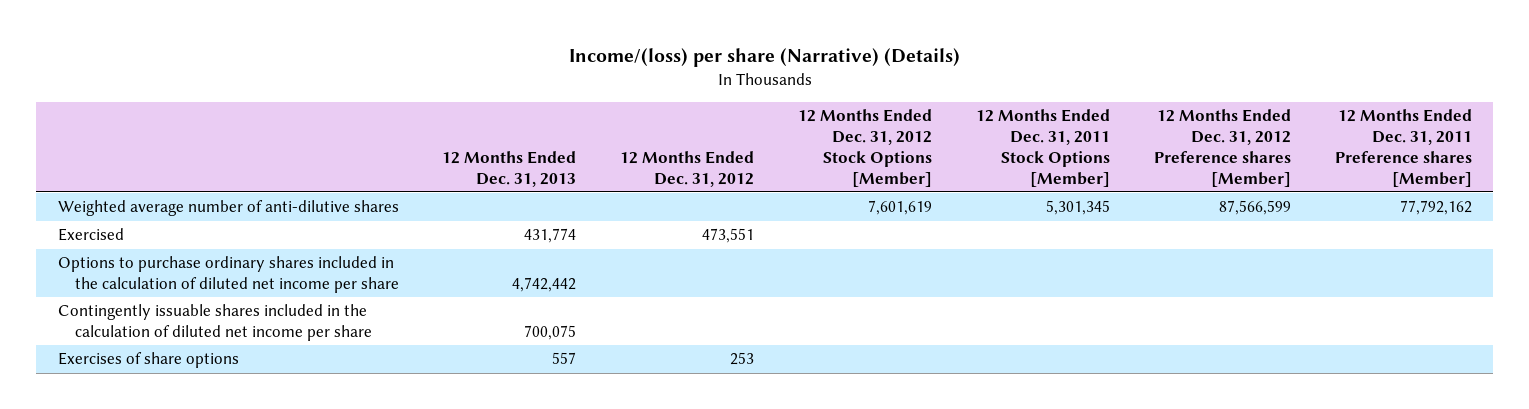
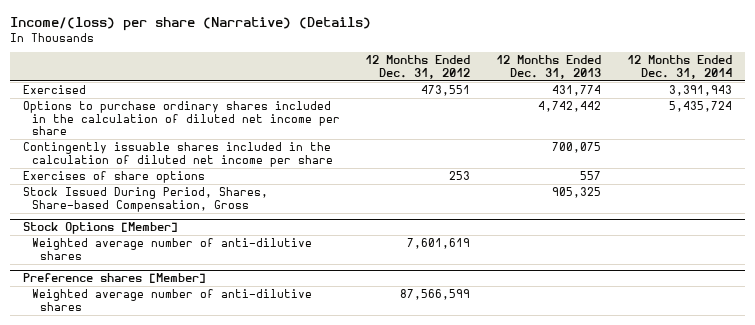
- | 12 Months Ended Dec. 31, 2013 | 12 Months Ended Dec. 31, 2012 | 12 Months Ended Dec. 31, 2012 Stock Options [Member] | 12 Months Ended Dec. 31, 2011 Stock Options [Member] | 12 Months Ended Dec. 31, 2012 Preference shares [Member] | 12 Months Ended Dec. 31, 2011 Preference shares [Member]
+ | 12 Months Ended Dec. 31, 2012 | 12 Months Ended Dec. 31, 2013 | 12 Months Ended Dec. 31, 2014
- Weighted average number of anti-dilutive shares | | | 7,601,619 | 5,301,345 | 87,566,599 | 77,792,162
+ Stock Issued During Period, Shares, Share-based Compensation, Gross | | 905,325 |
+ Stock Options [Member]
+ Weighted average number of anti-dilutive shares | 7,601,619 | |
+ Preference shares [Member]
+ Weighted average number of anti-dilutive shares | 87,566,599 | |

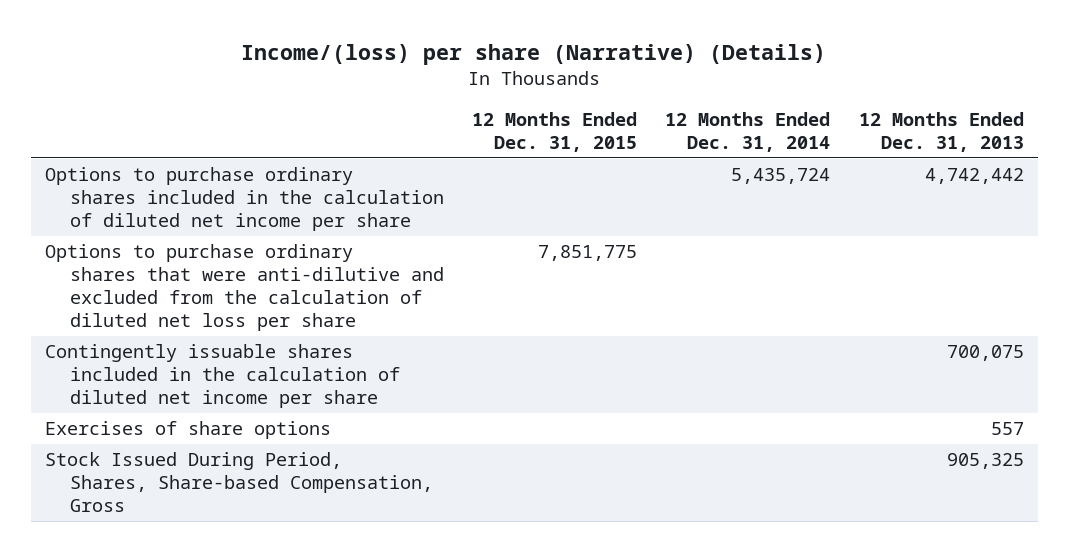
- | 12 Months Ended Dec. 31, 2012 | 12 Months Ended Dec. 31, 2013 | 12 Months Ended Dec. 31, 2014
+ | 12 Months Ended Dec. 31, 2015 | 12 Months Ended Dec. 31, 2014 | 12 Months Ended Dec. 31, 2013
- Exercised | 473,551 | 431,774 | 3,391,943
+ Options to purchase ordinary shares that were anti-dilutive and excluded from the calculation of diluted net loss per share | 7,851,775 | |
- Stock Options [Member]
- Weighted average number of anti-dilutive shares | 7,601,619 | |
- Preference shares [Member]
- Weighted average number of anti-dilutive shares | 87,566,599 | |

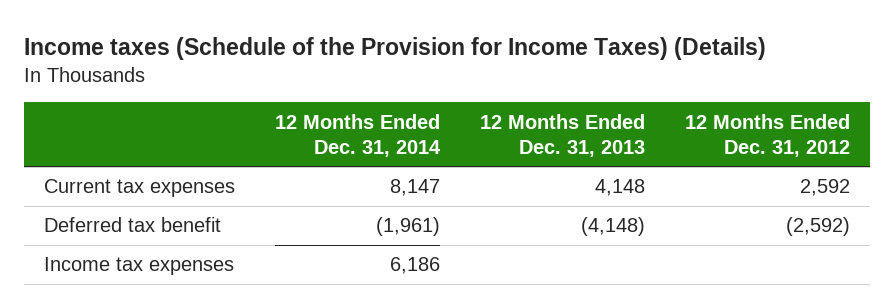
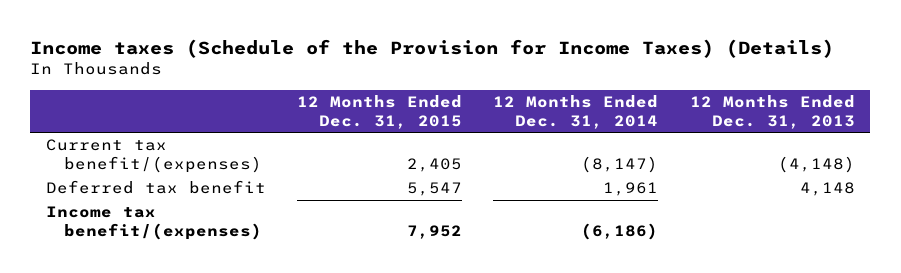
- | 12 Months Ended Dec. 31, 2014 | 12 Months Ended Dec. 31, 2013 | 12 Months Ended Dec. 31, 2012
+ | 12 Months Ended Dec. 31, 2015 | 12 Months Ended Dec. 31, 2014 | 12 Months Ended Dec. 31, 2013
- Current tax expenses | 8,147 | 4,148 | 2,592
- Deferred tax benefit | (1,961) | (4,148) | (2,592)
- Income tax expenses | 6,186 | |
+ Current tax benefit/(expenses) | 2,405 | (8,147) | (4,148)
+ Deferred tax benefit | 5,547 | 1,961 | 4,148
+ Income tax benefit/(expenses) | 7,952 | (6,186) |

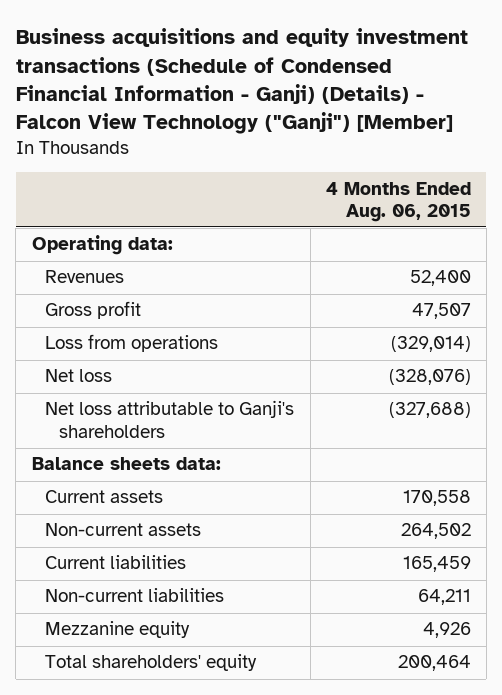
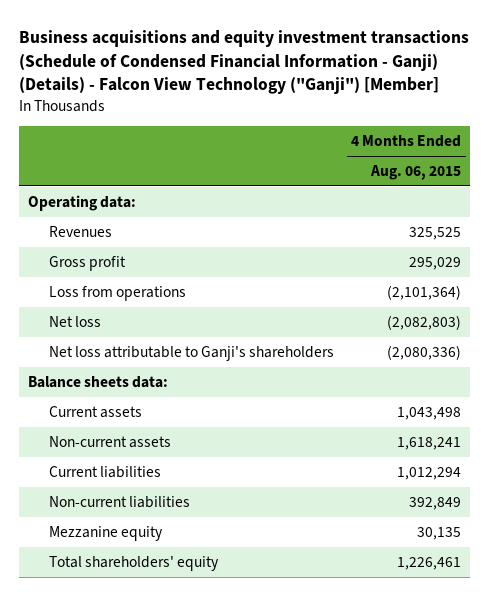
- Revenues | 52,400
- Gross profit | 47,507
- Loss from operations | (329,014)
- Net loss | (328,076)
- Net loss attributable to Ganji's shareholders | (327,688)
+ Revenues | 325,525
+ Gross profit | 295,029
+ Loss from operations | (2,101,364)
+ Net loss | (2,082,803)
+ Net loss attributable to Ganji's shareholders | (2,080,336)
- Current assets | 170,558
- Non-current assets | 264,502
- Current liabilities | 165,459
- Non-current liabilities | 64,211
- Mezzanine equity | 4,926
- Total shareholders' equity | 200,464
+ Current assets | 1,043,498
+ Non-current assets | 1,618,241
+ Current liabilities | 1,012,294
+ Non-current liabilities | 392,849
+ Mezzanine equity | 30,135
+ Total shareholders' equity | 1,226,461

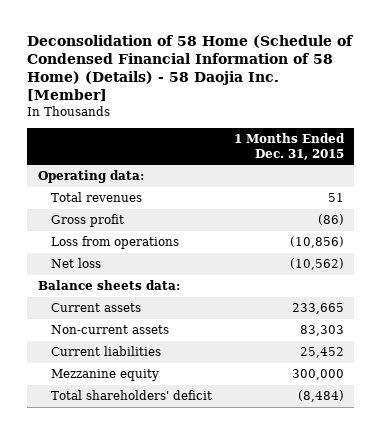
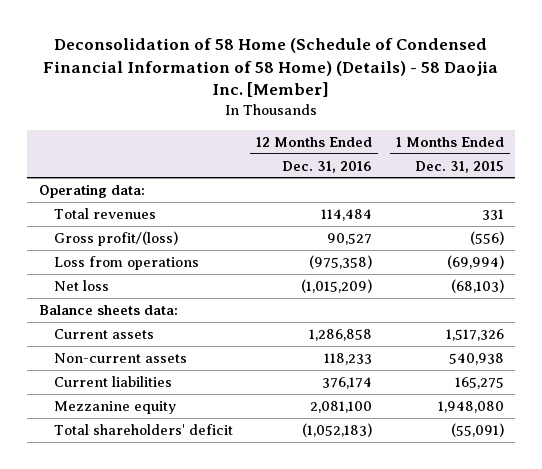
- | 1 Months Ended Dec. 31, 2015
+ | 12 Months Ended Dec. 31, 2016 | 1 Months Ended Dec. 31, 2015
- Total revenues | 51
- Gross profit | (86)
- Loss from operations | (10,856)
- Net loss | (10,562)
+ Total revenues | 114,484 | 331
+ Gross profit/(loss) | 90,527 | (556)
+ Loss from operations | (975,358) | (69,994)
+ Net loss | (1,015,209) | (68,103)
- Current assets | 233,665
- Non-current assets | 83,303
- Current liabilities | 25,452
- Mezzanine equity | 300,000
- Total shareholders' deficit | (8,484)
+ Current assets | 1,286,858 | 1,517,326
+ Non-current assets | 118,233 | 540,938
+ Current liabilities | 376,174 | 165,275
+ Mezzanine equity | 2,081,100 | 1,948,080
+ Total shareholders' deficit | (1,052,183) | (55,091)

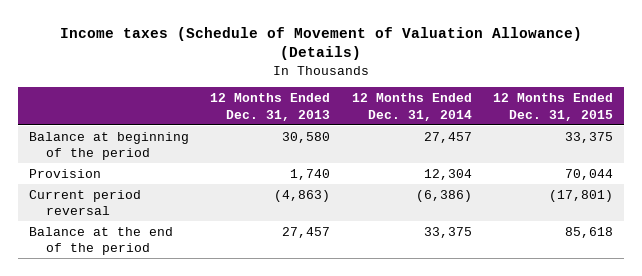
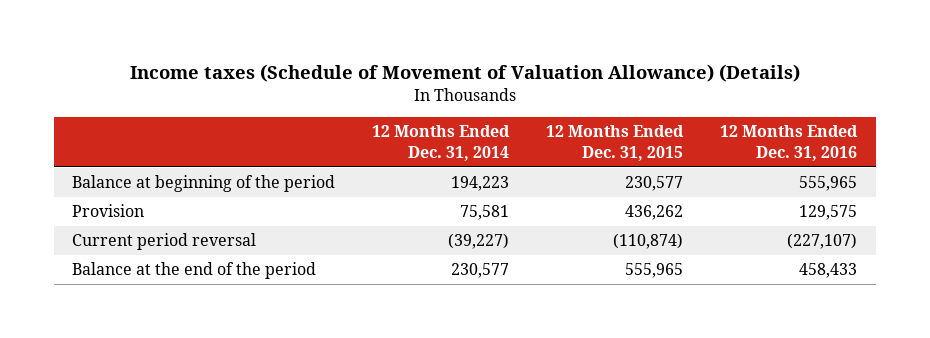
- | 12 Months Ended Dec. 31, 2013 | 12 Months Ended Dec. 31, 2014 | 12 Months Ended Dec. 31, 2015
+ | 12 Months Ended Dec. 31, 2014 | 12 Months Ended Dec. 31, 2015 | 12 Months Ended Dec. 31, 2016
- Balance at beginning of the period | 30,580 | 27,457 | 33,375
- Provision | 1,740 | 12,304 | 70,044
- Current period reversal | (4,863) | (6,386) | (17,801)
- Balance at the end of the period | 27,457 | 33,375 | 85,618
+ Balance at beginning of the period | 194,223 | 230,577 | 555,965
+ Provision | 75,581 | 436,262 | 129,575
+ Current period reversal | (39,227) | (110,874) | (227,107)
+ Balance at the end of the period | 230,577 | 555,965 | 458,433

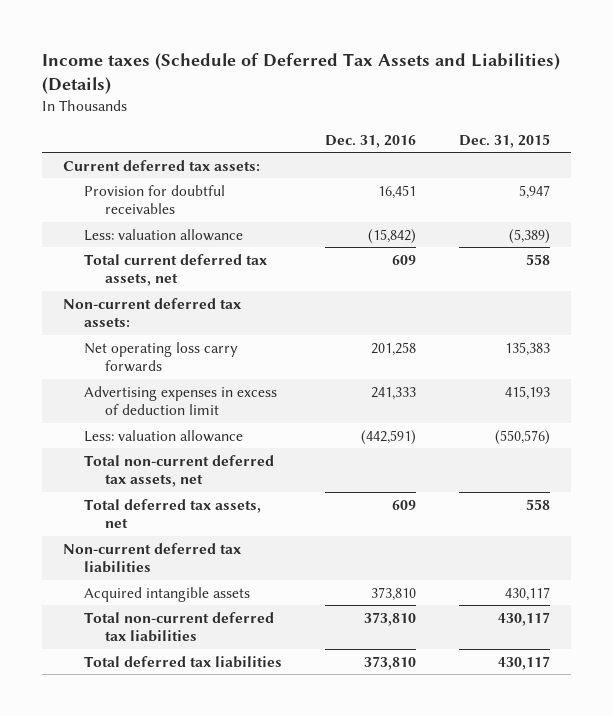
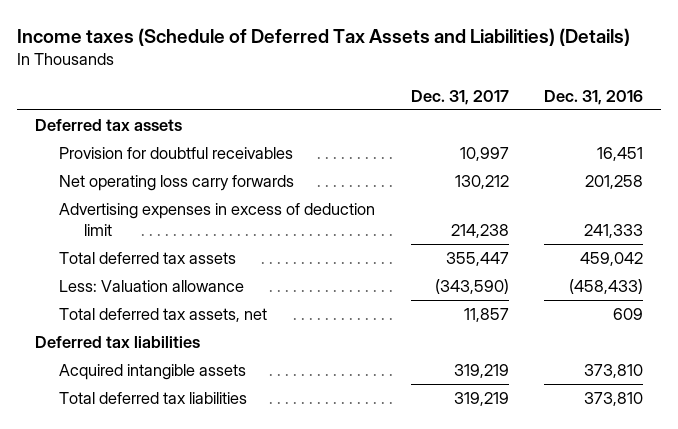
- | Dec. 31, 2016 | Dec. 31, 2015
+ | Dec. 31, 2017 | Dec. 31, 2016
- Current deferred tax assets:
+ Deferred tax assets
- Less: valuation allowance | (15,842) | (5,389)
- Total current deferred tax assets, net | 609 | 558
- Non-current deferred tax assets:
- Less: valuation allowance | (442,591) | (550,576)
- Total non-current deferred tax assets, net
+ Total deferred tax assets | 355,447 | 459,042
+ Less: Valuation allowance | (343,590) | (458,433)
- Non-current deferred tax liabilities
+ Deferred tax liabilities
- Total non-current deferred tax liabilities | 373,810 | 430,117

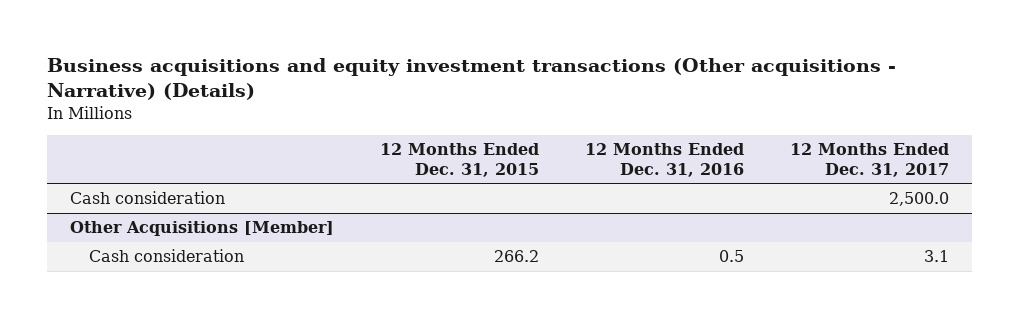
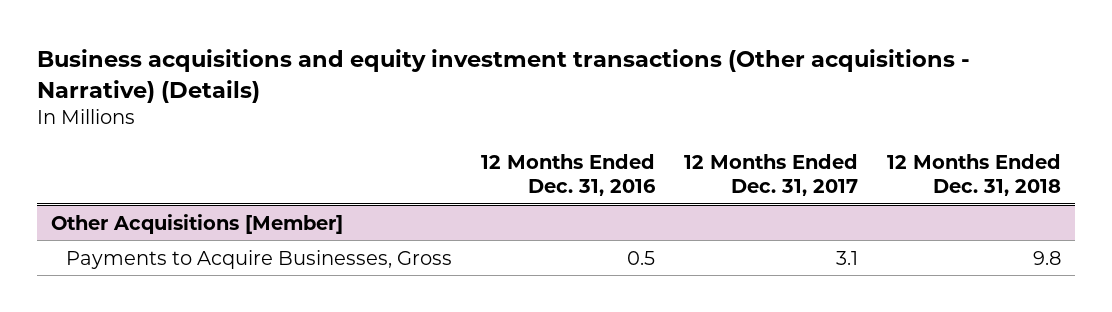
- | 12 Months Ended Dec. 31, 2015 | 12 Months Ended Dec. 31, 2016 | 12 Months Ended Dec. 31, 2017
+ | 12 Months Ended Dec. 31, 2016 | 12 Months Ended Dec. 31, 2017 | 12 Months Ended Dec. 31, 2018
- Cash consideration | | | 2,500.0
@ Other Acquisitions [Member]
- Cash consideration | 266.2 | 0.5 | 3.1
+ Payments to Acquire Businesses, Gross | 0.5 | 3.1 | 9.8

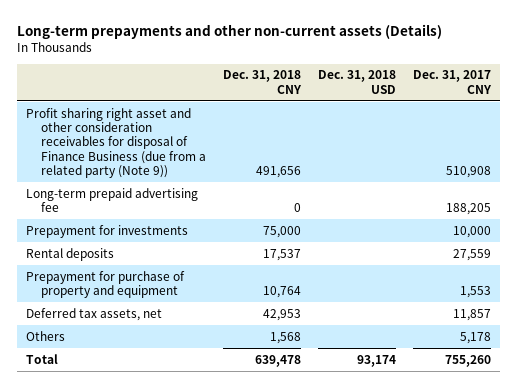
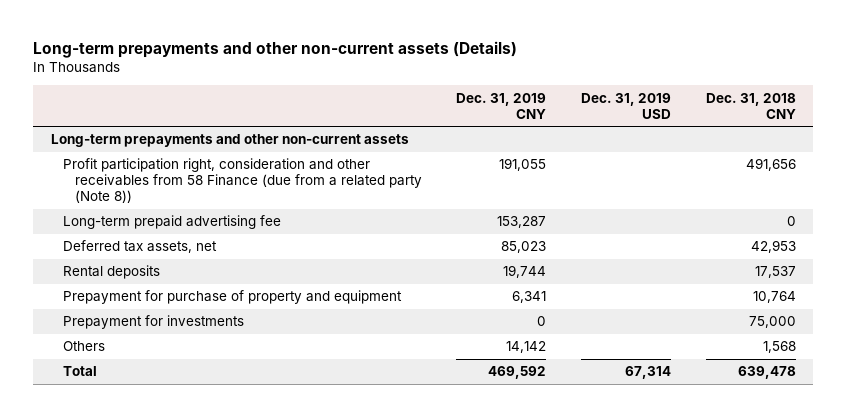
- | Dec. 31, 2018 CNY | Dec. 31, 2018 USD | Dec. 31, 2017 CNY
+ | Dec. 31, 2019 CNY | Dec. 31, 2019 USD | Dec. 31, 2018 CNY
- Profit sharing right asset and other consideration receivables for disposal of Finance Business (due from a related party (Note 9)) | 491,656 | | 510,908
+ Long-term prepayments and other non-current assets
+ Profit participation right, consideration and other receivables from 58 Finance (due from a related party (Note 8)) | 191,055 | | 491,656
moved up: Deferred tax assets, net | 85,023 | | 42,953
moved down: Prepayment for investments | 0 | | 75,000

